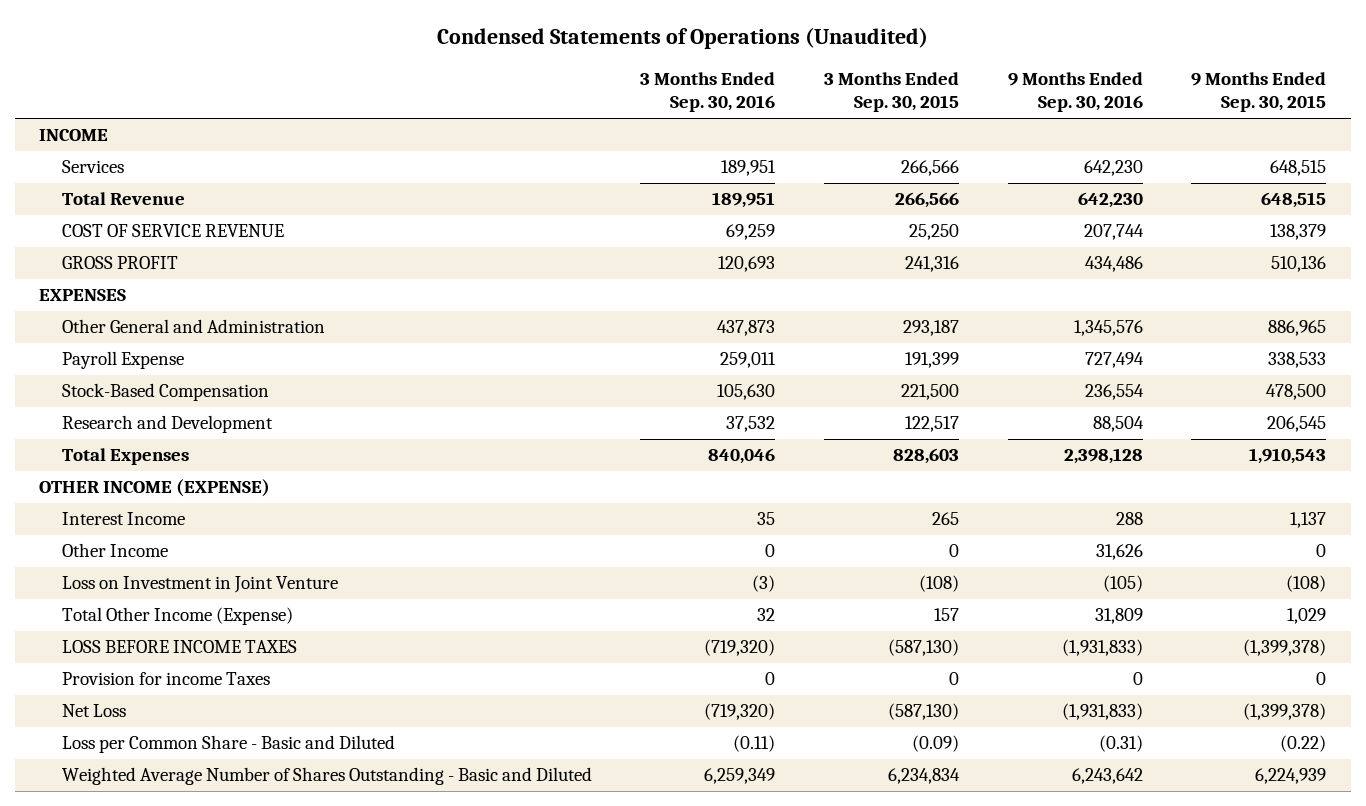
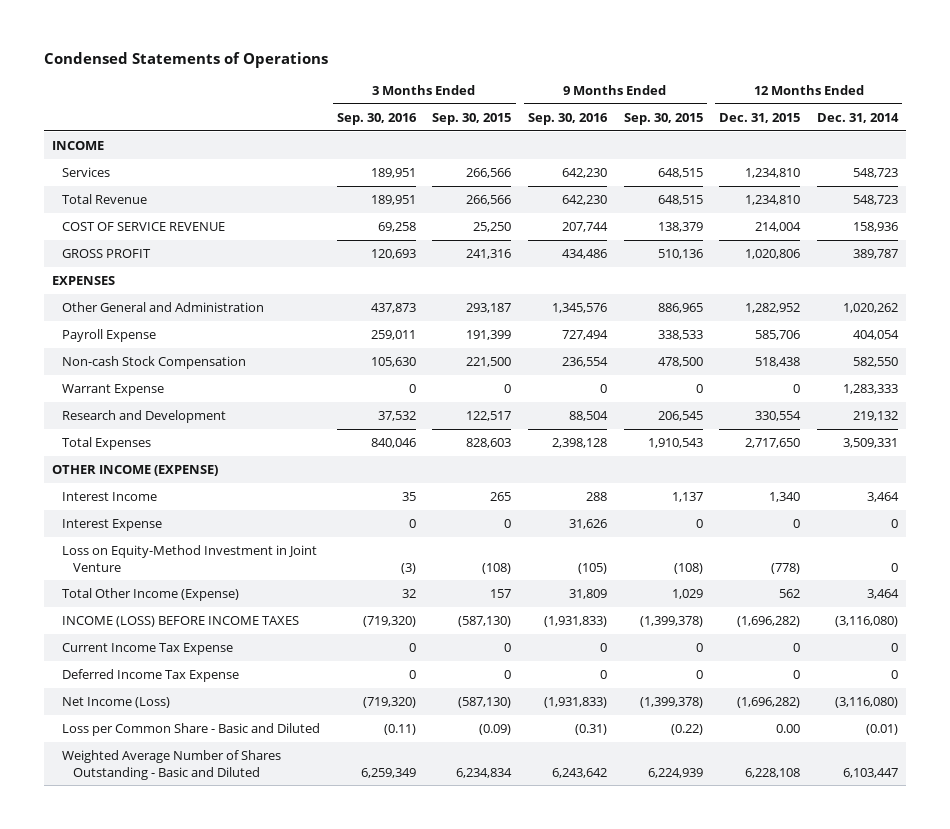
- Condensed Statements of Operations (Unaudited)
+ Condensed Statements of Operations
- | 3 Months Ended Sep. 30, 2016 | 3 Months Ended Sep. 30, 2015 | 9 Months Ended Sep. 30, 2016 | 9 Months Ended Sep. 30, 2015
+ | 3 Months Ended Sep. 30, 2016 | 3 Months Ended Sep. 30, 2015 | 9 Months Ended Sep. 30, 2016 | 9 Months Ended Sep. 30, 2015 | 12 Months Ended Dec. 31, 2015 | 12 Months Ended Dec. 31, 2014
- COST OF SERVICE REVENUE | 69,259 | 25,250 | 207,744 | 138,379
+ COST OF SERVICE REVENUE | 69,258 | 25,250 | 207,744 | 138,379 | 214,004 | 158,936
- Stock-Based Compensation | 105,630 | 221,500 | 236,554 | 478,500
+ Non-cash Stock Compensation | 105,630 | 221,500 | 236,554 | 478,500 | 518,438 | 582,550
+ Warrant Expense | 0 | 0 | 0 | 0 | 0 | 1,283,333
- Other Income | 0 | 0 | 31,626 | 0
- Loss on Investment in Joint Venture | (3) | (108) | (105) | (108)
+ Interest Expense | 0 | 0 | 31,626 | 0 | 0 | 0
+ Loss on Equity-Method Investment in Joint Venture | (3) | (108) | (105) | (108) | (778) | 0
- LOSS BEFORE INCOME TAXES | (719,320) | (587,130) | (1,931,833) | (1,399,378)
- Provision for income Taxes | 0 | 0 | 0 | 0
- Net Loss | (719,320) | (587,130) | (1,931,833) | (1,399,378)
+ INCOME (LOSS) BEFORE INCOME TAXES | (719,320) | (587,130) | (1,931,833) | (1,399,378) | (1,696,282) | (3,116,080)
+ Current Income Tax Expense | 0 | 0 | 0 | 0 | 0 | 0
+ Deferred Income Tax Expense | 0 | 0 | 0 | 0 | 0 | 0
+ Net Income (Loss) | (719,320) | (587,130) | (1,931,833) | (1,399,378) | (1,696,282) | (3,116,080)

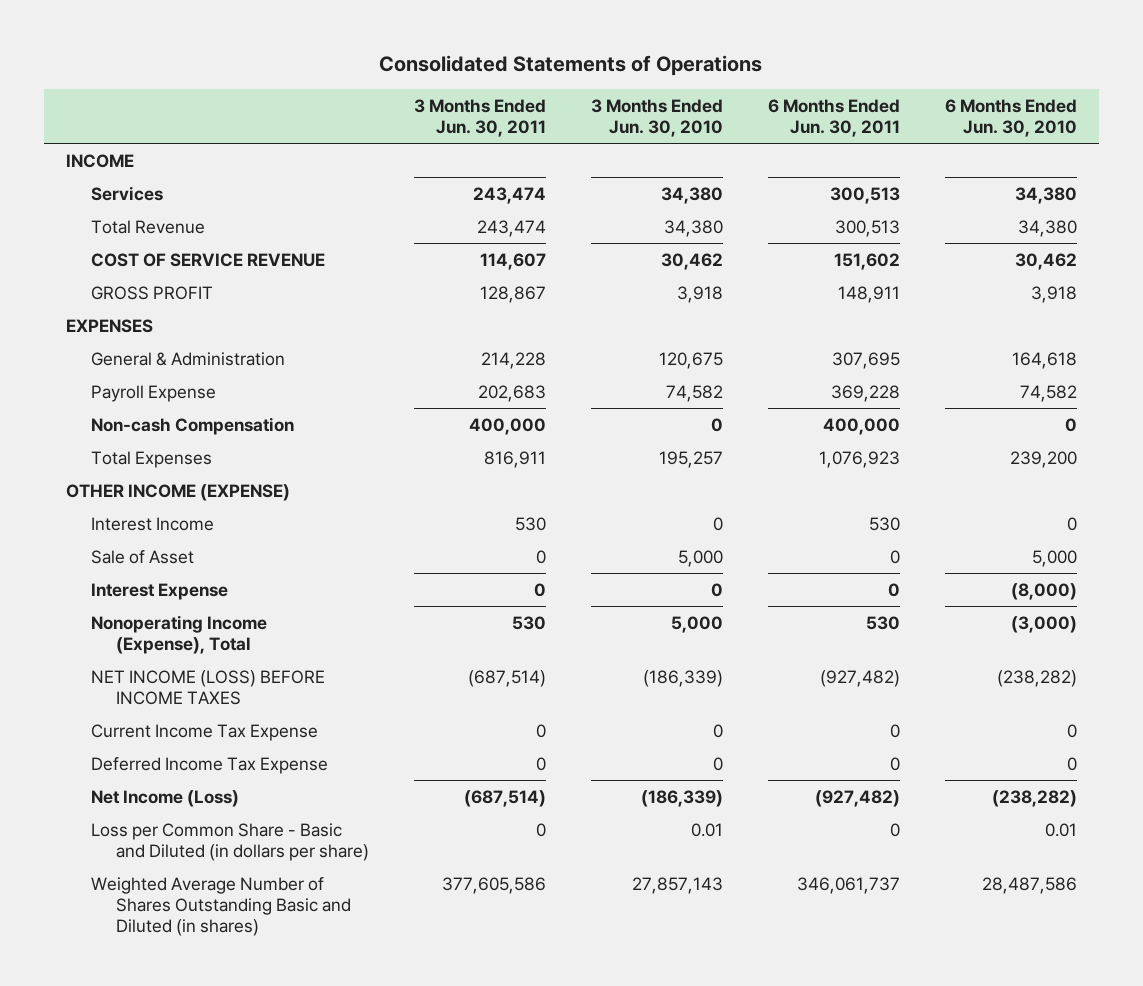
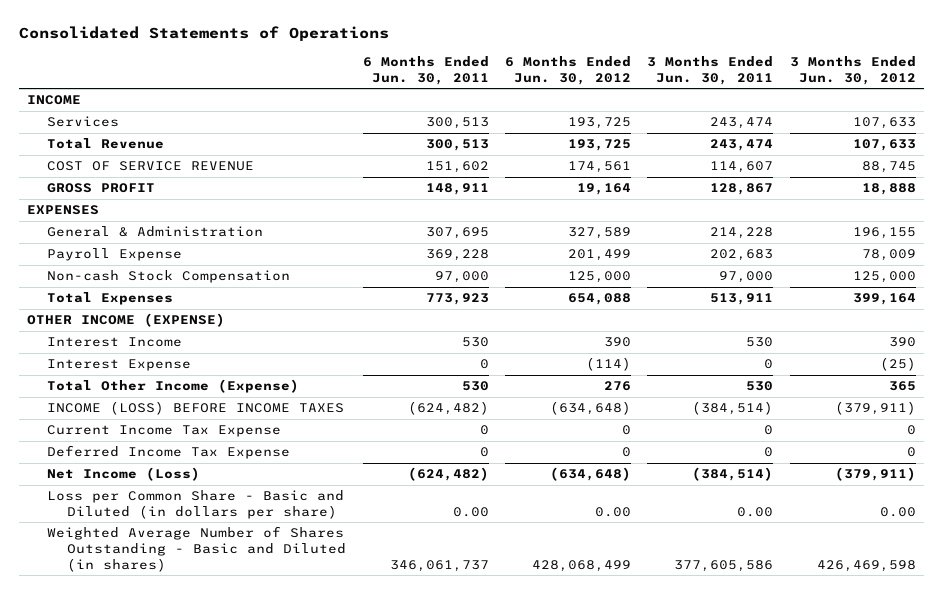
- | 3 Months Ended Jun. 30, 2011 | 3 Months Ended Jun. 30, 2010 | 6 Months Ended Jun. 30, 2011 | 6 Months Ended Jun. 30, 2010
+ | 6 Months Ended Jun. 30, 2011 | 6 Months Ended Jun. 30, 2012 | 3 Months Ended Jun. 30, 2011 | 3 Months Ended Jun. 30, 2012
- Non-cash Compensation | 400,000 | 0 | 400,000 | 0
- Total Expenses | 816,911 | 195,257 | 1,076,923 | 239,200
+ Non-cash Stock Compensation | 97,000 | 125,000 | 97,000 | 125,000
+ Total Expenses | 773,923 | 654,088 | 513,911 | 399,164
- Sale of Asset | 0 | 5,000 | 0 | 5,000
- Nonoperating Income (Expense), Total | 530 | 5,000 | 530 | (3,000)
- NET INCOME (LOSS) BEFORE INCOME TAXES | (687,514) | (186,339) | (927,482) | (238,282)
+ Total Other Income (Expense) | 530 | 276 | 530 | 365
+ INCOME (LOSS) BEFORE INCOME TAXES | (624,482) | (634,648) | (384,514) | (379,911)
- Net Income (Loss) | (687,514) | (186,339) | (927,482) | (238,282)
- Loss per Common Share - Basic and Diluted (in dollars per share) | 0 | 0.01 | 0 | 0.01
- Weighted Average Number of Shares Outstanding Basic and Diluted (in shares) | 377,605,586 | 27,857,143 | 346,061,737 | 28,487,586
+ Net Income (Loss) | (624,482) | (634,648) | (384,514) | (379,911)
+ Loss per Common Share - Basic and Diluted (in dollars per share) | 0.00 | 0.00 | 0.00 | 0.00
+ Weighted Average Number of Shares Outstanding - Basic and Diluted (in shares) | 346,061,737 | 428,068,499 | 377,605,586 | 426,469,598

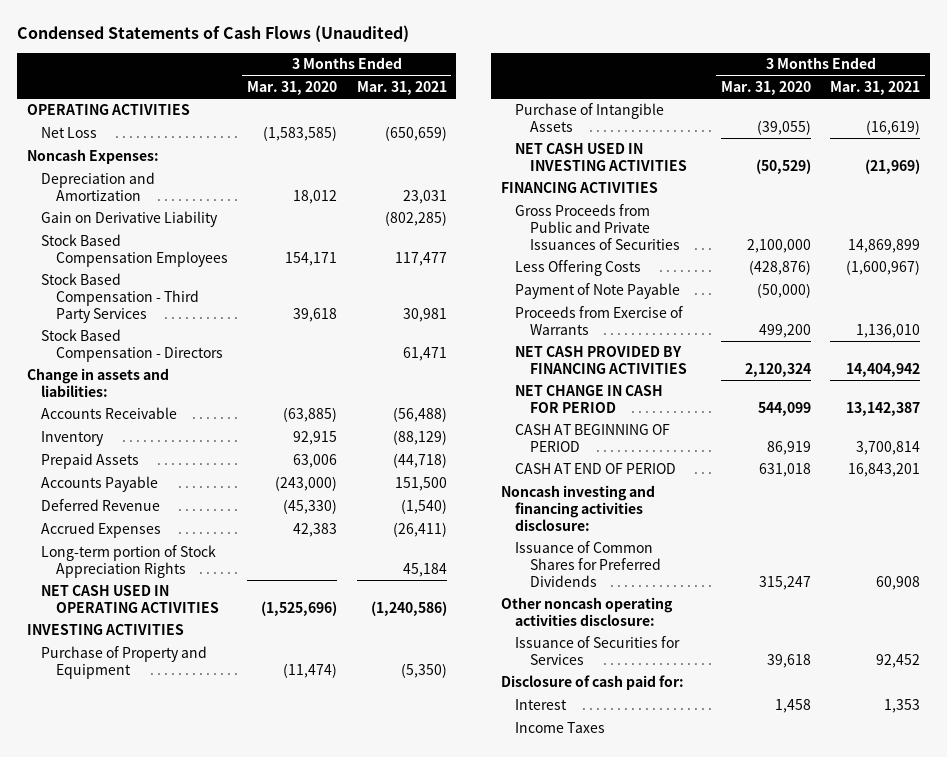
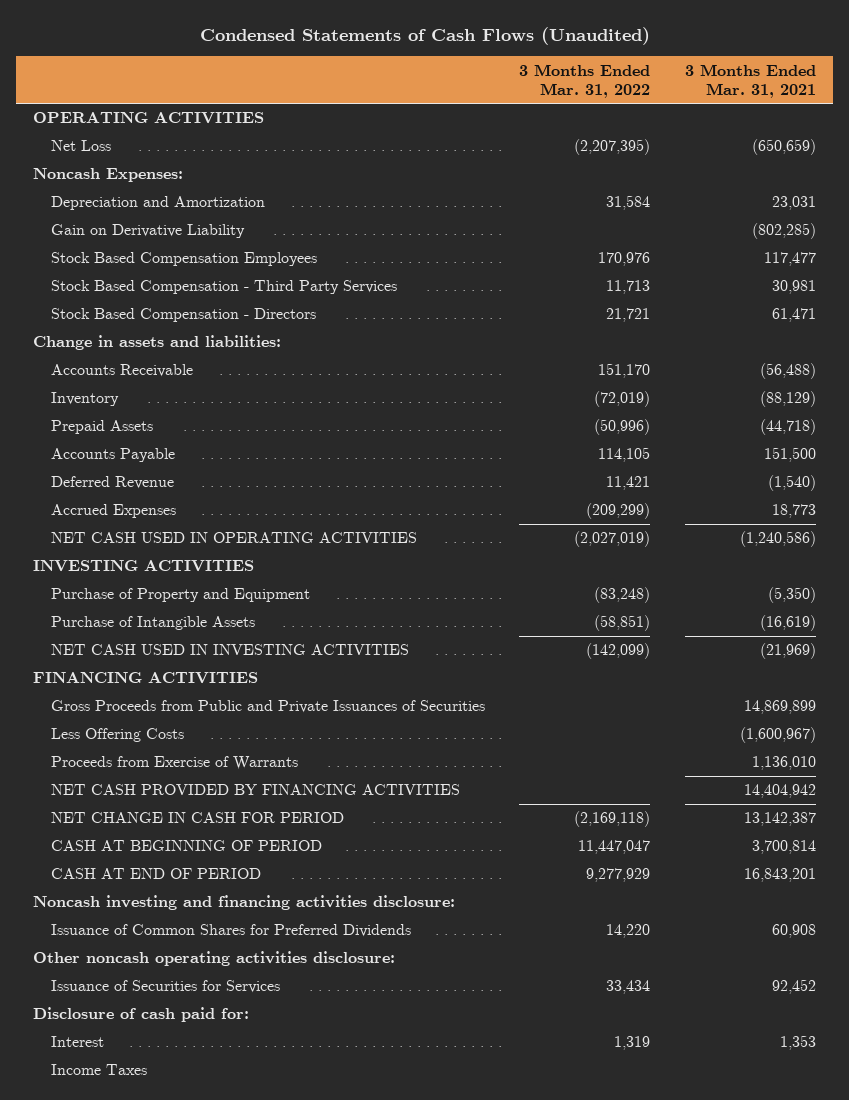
- | 3 Months Ended Mar. 31, 2020 | 3 Months Ended Mar. 31, 2021
+ | 3 Months Ended Mar. 31, 2022 | 3 Months Ended Mar. 31, 2021
- Accrued Expenses | 42,383 | (26,411)
- Long-term portion of Stock Appreciation Rights | | 45,184
+ Accrued Expenses | (209,299) | 18,773
- Payment of Note Payable | (50,000) |

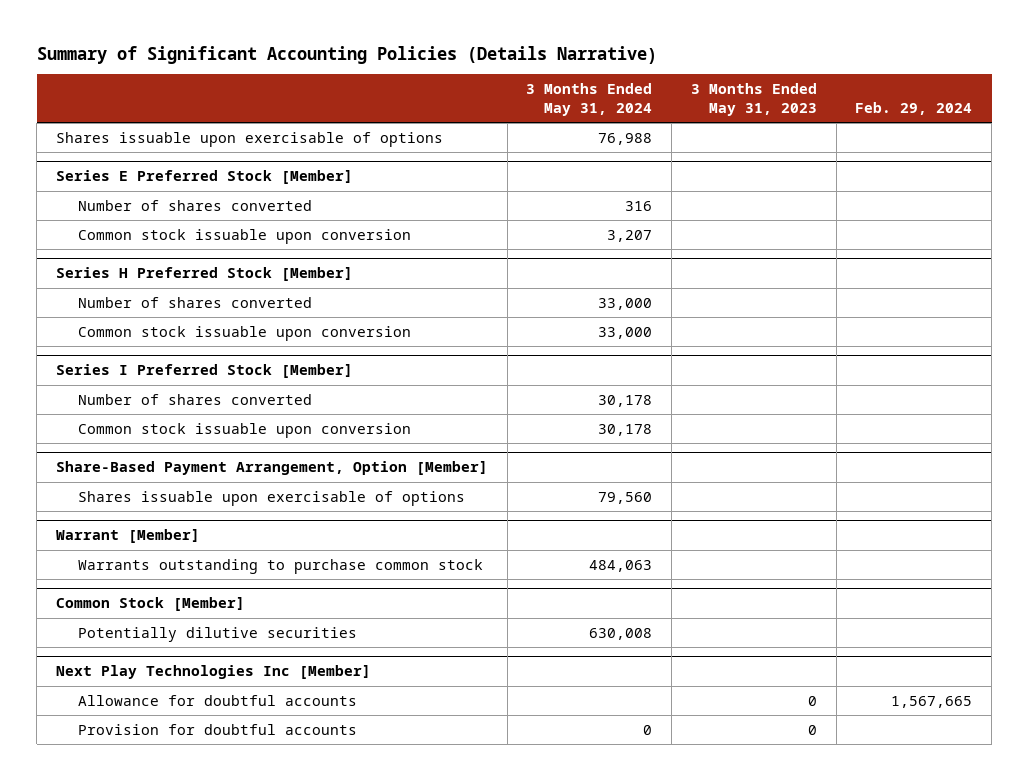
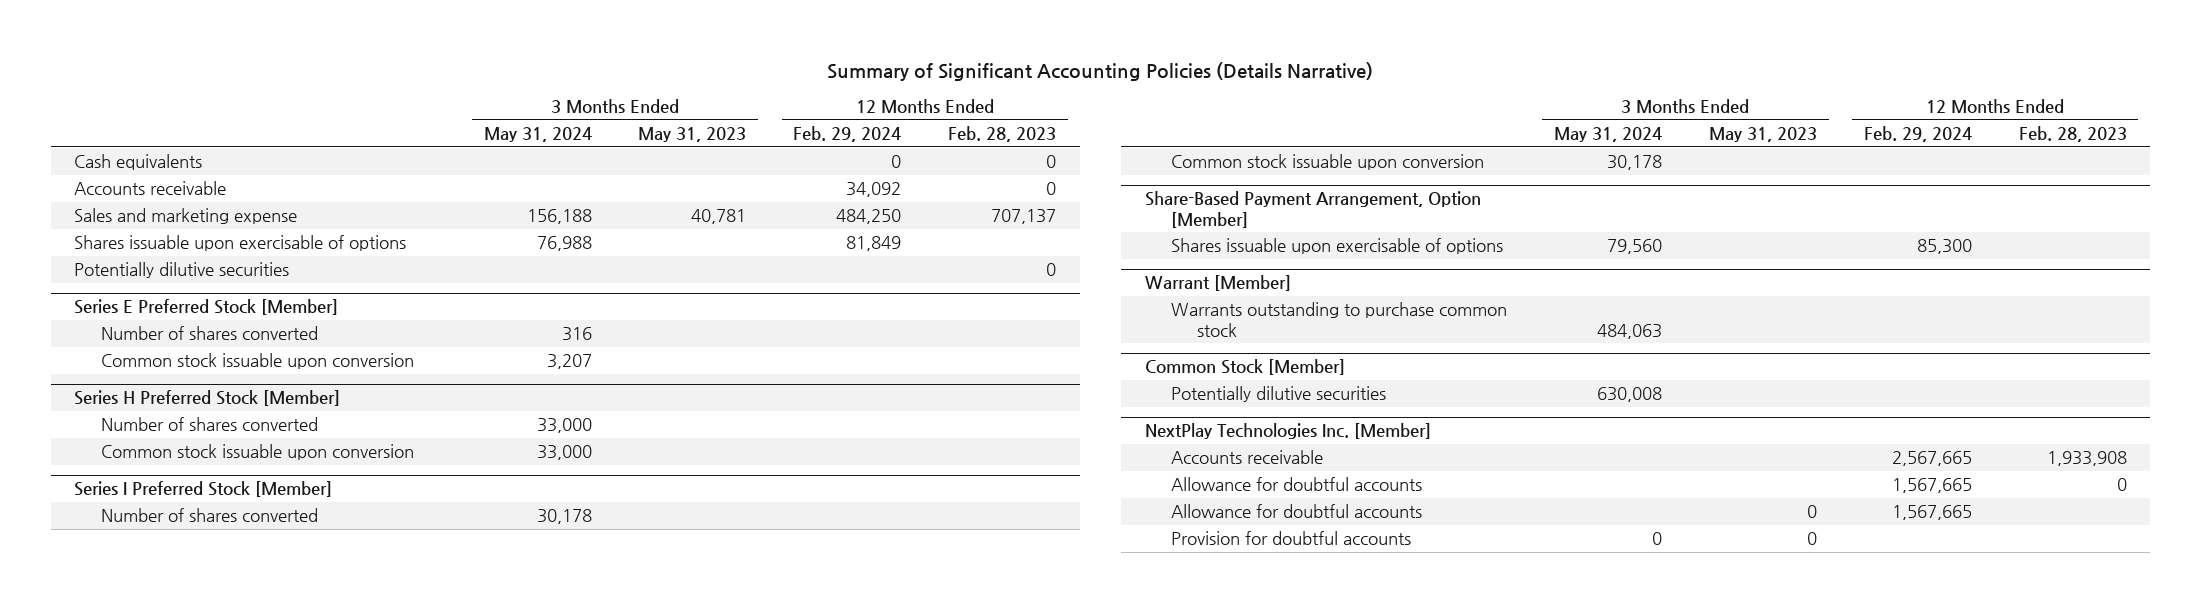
- | 3 Months Ended May 31, 2024 | 3 Months Ended May 31, 2023 | Feb. 29, 2024
+ | 3 Months Ended May 31, 2024 | 3 Months Ended May 31, 2023 | 12 Months Ended Feb. 29, 2024 | 12 Months Ended Feb. 28, 2023
+ Cash equivalents | | | 0 | 0
+ Accounts receivable | | | 34,092 | 0
+ Sales and marketing expense | 156,188 | 40,781 | 484,250 | 707,137
+ Potentially dilutive securities | | | | 0
- Next Play Technologies Inc [Member]
+ NextPlay Technologies Inc. [Member]
+ Accounts receivable | | | 2,567,665 | 1,933,908
+ Allowance for doubtful accounts | | | 1,567,665 | 0

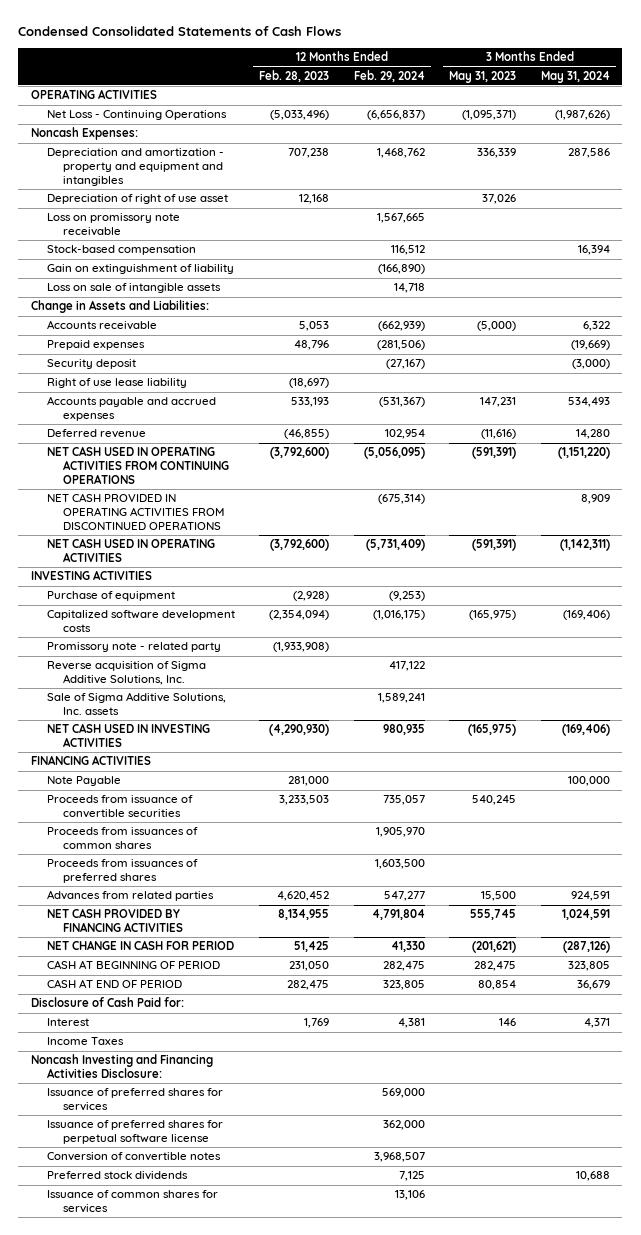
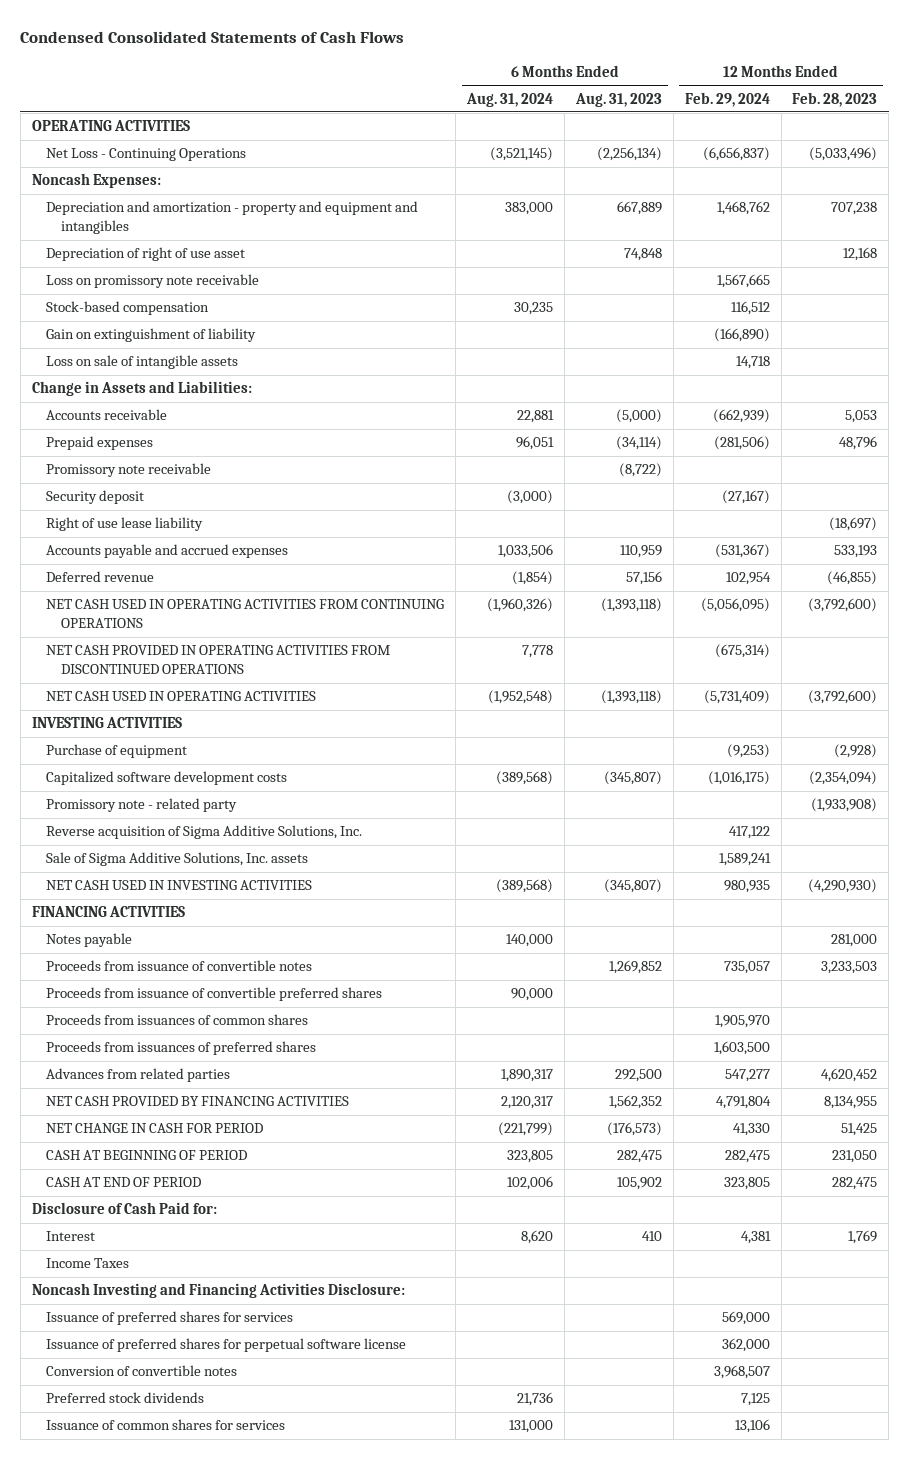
- | 12 Months Ended Feb. 28, 2023 | 12 Months Ended Feb. 29, 2024 | 3 Months Ended May 31, 2023 | 3 Months Ended May 31, 2024
+ | 6 Months Ended Aug. 31, 2024 | 6 Months Ended Aug. 31, 2023 | 12 Months Ended Feb. 29, 2024 | 12 Months Ended Feb. 28, 2023
+ Promissory note receivable | | (8,722) | |
- Note Payable | 281,000 | | | 100,000
- Proceeds from issuance of convertible securities | 3,233,503 | 735,057 | 540,245 |
+ Notes payable | 140,000 | | | 281,000
+ Proceeds from issuance of convertible notes | | 1,269,852 | 735,057 | 3,233,503
+ Proceeds from issuance of convertible preferred shares | 90,000 | | |

